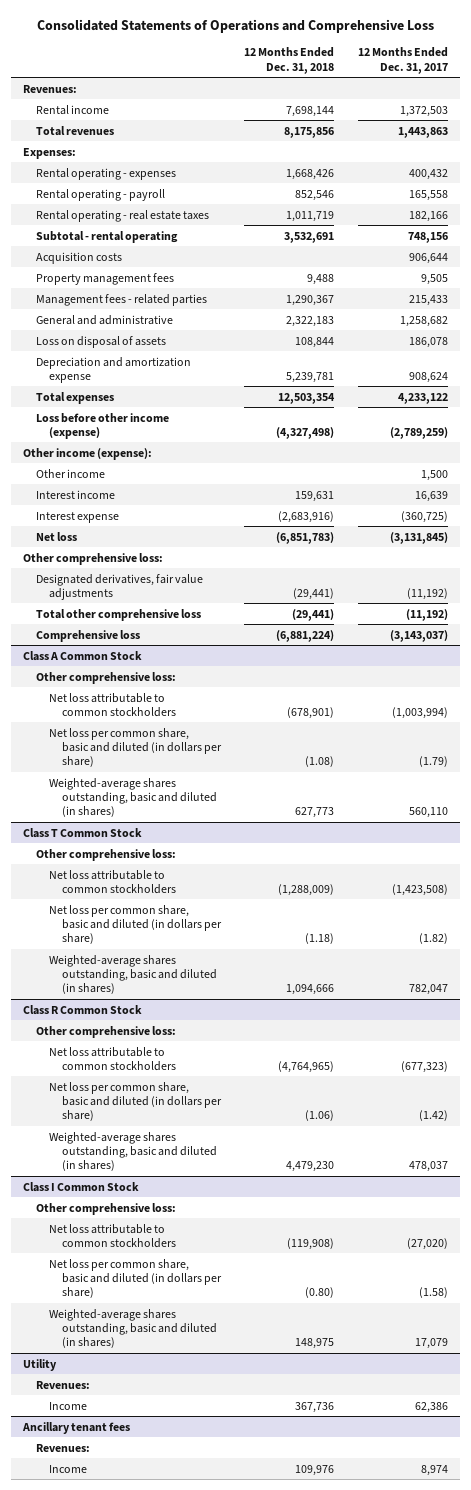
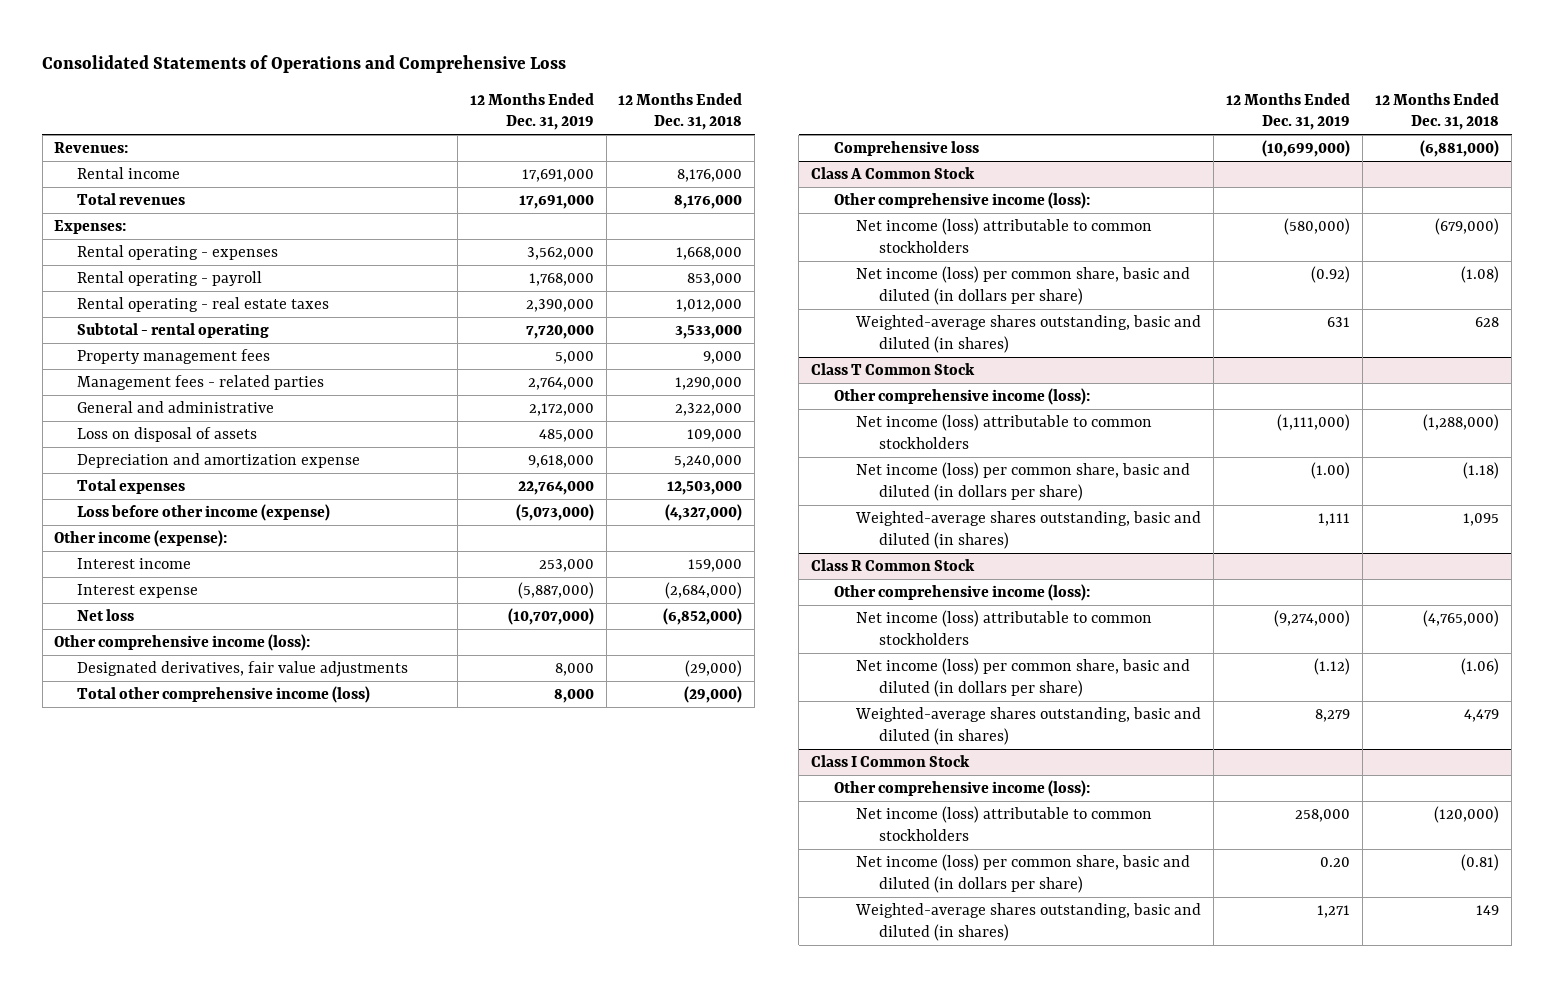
- | 12 Months Ended Dec. 31, 2018 | 12 Months Ended Dec. 31, 2017
+ | 12 Months Ended Dec. 31, 2019 | 12 Months Ended Dec. 31, 2018
- Rental income | 7,698,144 | 1,372,503
- Total revenues | 8,175,856 | 1,443,863
+ Rental income | 17,691,000 | 8,176,000
+ Total revenues | 17,691,000 | 8,176,000
- Rental operating - expenses | 1,668,426 | 400,432
- Rental operating - payroll | 852,546 | 165,558
- Rental operating - real estate taxes | 1,011,719 | 182,166
- Subtotal - rental operating | 3,532,691 | 748,156
- Acquisition costs | | 906,644
- Property management fees | 9,488 | 9,505
- Management fees - related parties | 1,290,367 | 215,433
- General and administrative | 2,322,183 | 1,258,682
- Loss on disposal of assets | 108,844 | 186,078
- Depreciation and amortization expense | 5,239,781 | 908,624
- Total expenses | 12,503,354 | 4,233,122
- Loss before other income (expense) | (4,327,498) | (2,789,259)
+ Rental operating - expenses | 3,562,000 | 1,668,000
+ Rental operating - payroll | 1,768,000 | 853,000
+ Rental operating - real estate taxes | 2,390,000 | 1,012,000
+ Subtotal - rental operating | 7,720,000 | 3,533,000
+ Property management fees | 5,000 | 9,000
+ Management fees - related parties | 2,764,000 | 1,290,000
+ General and administrative | 2,172,000 | 2,322,000
+ Loss on disposal of assets | 485,000 | 109,000
+ Depreciation and amortization expense | 9,618,000 | 5,240,000
+ Total expenses | 22,764,000 | 12,503,000
+ Loss before other income (expense) | (5,073,000) | (4,327,000)
- Other income | | 1,500
- Interest income | 159,631 | 16,639
- Interest expense | (2,683,916) | (360,725)
- Net loss | (6,851,783) | (3,131,845)
- Other comprehensive loss:
- Designated derivatives, fair value adjustments | (29,441) | (11,192)
- Total other comprehensive loss | (29,441) | (11,192)
- Comprehensive loss | (6,881,224) | (3,143,037)
+ Interest income | 253,000 | 159,000
+ Interest expense | (5,887,000) | (2,684,000)
+ Net loss | (10,707,000) | (6,852,000)
+ Other comprehensive income (loss):
+ Designated derivatives, fair value adjustments | 8,000 | (29,000)
+ Total other comprehensive income (loss) | 8,000 | (29,000)
+ Comprehensive loss | (10,699,000) | (6,881,000)
@ Class A Common Stock
- Other comprehensive loss:
- Net loss attributable to common stockholders | (678,901) | (1,003,994)
- Net loss per common share, basic and diluted (in dollars per share) | (1.08) | (1.79)
- Weighted-average shares outstanding, basic and diluted (in shares) | 627,773 | 560,110
+ Other comprehensive income (loss):
+ Net income (loss) attributable to common stockholders | (580,000) | (679,000)
+ Net income (loss) per common share, basic and diluted (in dollars per share) | (0.92) | (1.08)
+ Weighted-average shares outstanding, basic and diluted (in shares) | 631 | 628
@ Class T Common Stock
- Other comprehensive loss:
- Net loss attributable to common stockholders | (1,288,009) | (1,423,508)
- Net loss per common share, basic and diluted (in dollars per share) | (1.18) | (1.82)
- Weighted-average shares outstanding, basic and diluted (in shares) | 1,094,666 | 782,047
+ Other comprehensive income (loss):
+ Net income (loss) attributable to common stockholders | (1,111,000) | (1,288,000)
+ Net income (loss) per common share, basic and diluted (in dollars per share) | (1.00) | (1.18)
+ Weighted-average shares outstanding, basic and diluted (in shares) | 1,111 | 1,095
@ Class R Common Stock
- Other comprehensive loss:
- Net loss attributable to common stockholders | (4,764,965) | (677,323)
- Net loss per common share, basic and diluted (in dollars per share) | (1.06) | (1.42)
- Weighted-average shares outstanding, basic and diluted (in shares) | 4,479,230 | 478,037
+ Other comprehensive income (loss):
+ Net income (loss) attributable to common stockholders | (9,274,000) | (4,765,000)
+ Net income (loss) per common share, basic and diluted (in dollars per share) | (1.12) | (1.06)
+ Weighted-average shares outstanding, basic and diluted (in shares) | 8,279 | 4,479
@ Class I Common Stock
- Other comprehensive loss:
- Net loss attributable to common stockholders | (119,908) | (27,020)
- Net loss per common share, basic and diluted (in dollars per share) | (0.80) | (1.58)
- Weighted-average shares outstanding, basic and diluted (in shares) | 148,975 | 17,079
- Utility
- Revenues:
- Income | 367,736 | 62,386
- Ancillary tenant fees
- Revenues:
- Income | 109,976 | 8,974
@ Class I Common Stock
+ Other comprehensive income (loss):
+ Net income (loss) attributable to common stockholders | 258,000 | (120,000)
+ Net income (loss) per common share, basic and diluted (in dollars per share) | 0.20 | (0.81)
+ Weighted-average shares outstanding, basic and diluted (in shares) | 1,271 | 149

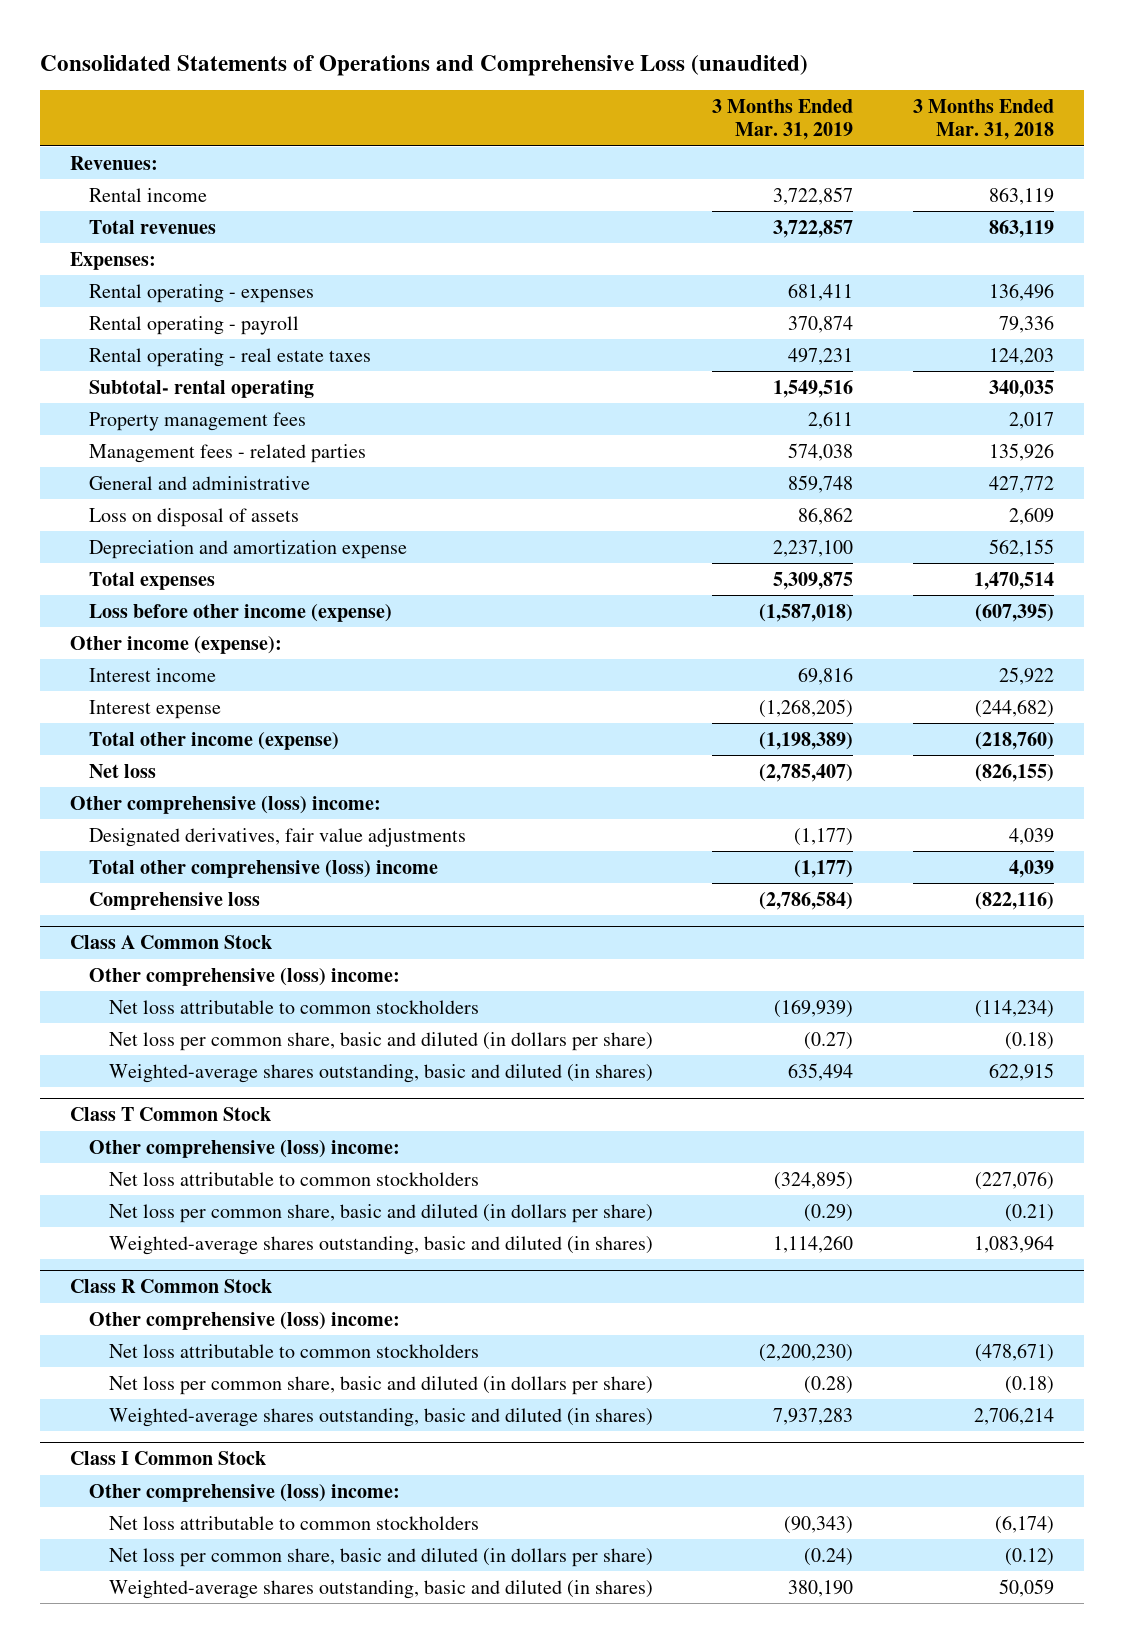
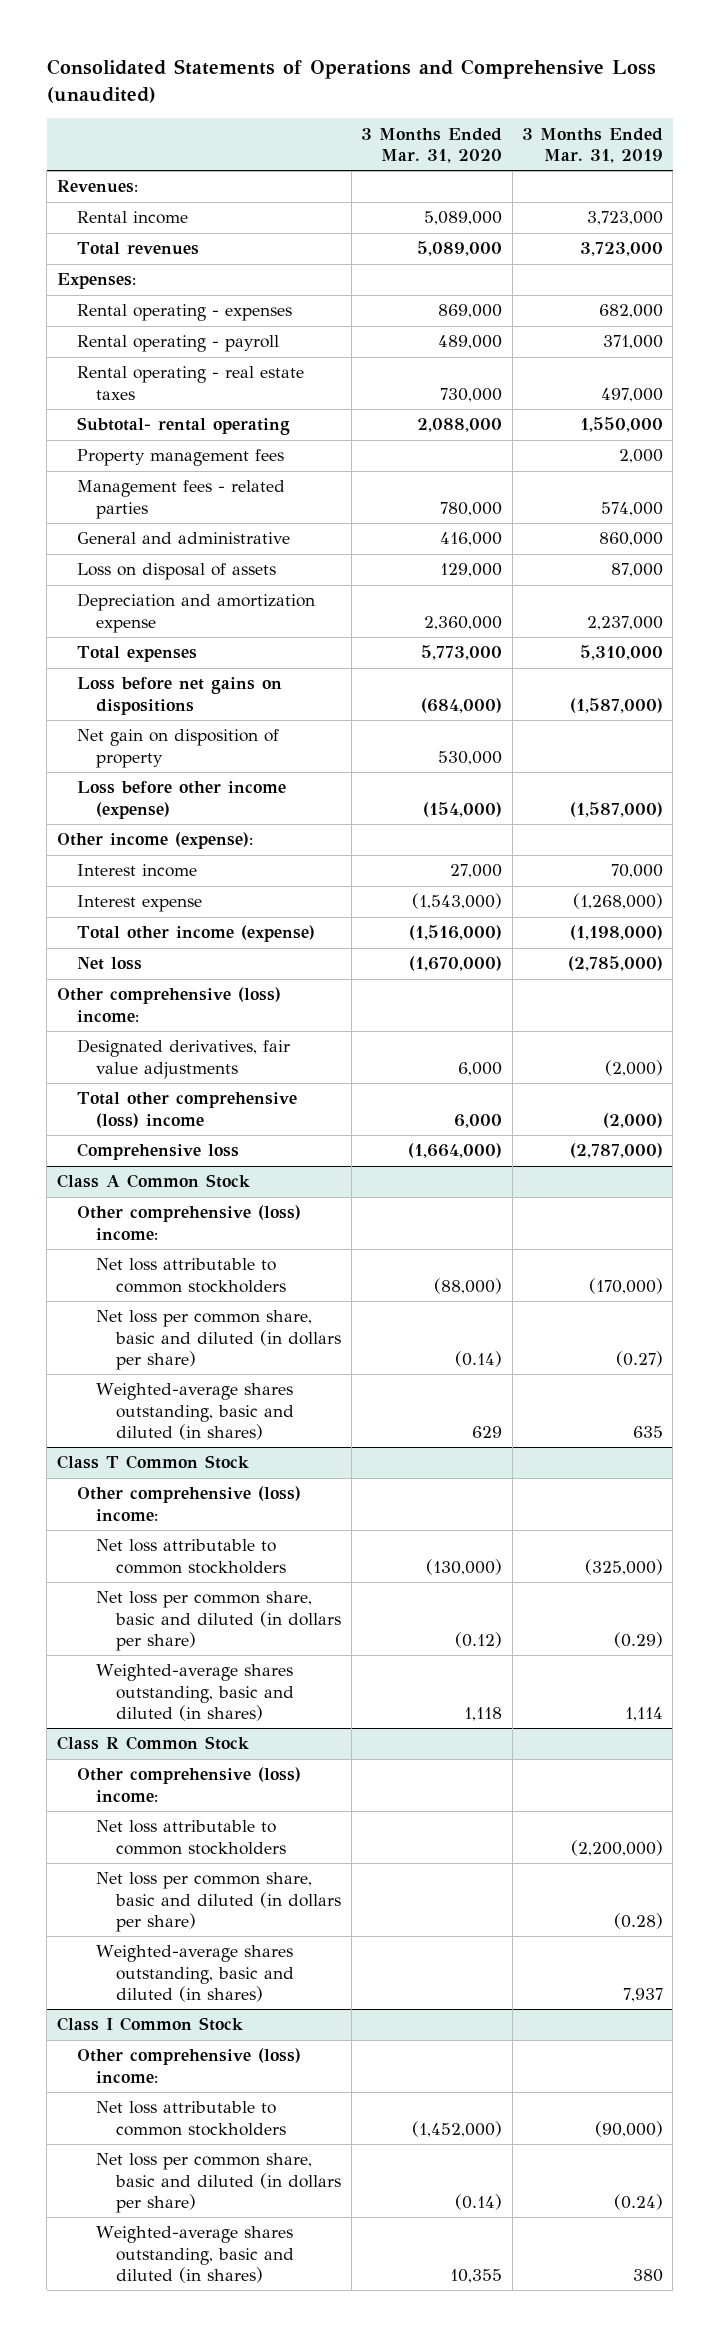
- | 3 Months Ended Mar. 31, 2019 | 3 Months Ended Mar. 31, 2018
+ | 3 Months Ended Mar. 31, 2020 | 3 Months Ended Mar. 31, 2019
- Rental income | 3,722,857 | 863,119
- Total revenues | 3,722,857 | 863,119
+ Rental income | 5,089,000 | 3,723,000
+ Total revenues | 5,089,000 | 3,723,000
- Rental operating - expenses | 681,411 | 136,496
- Rental operating - payroll | 370,874 | 79,336
- Rental operating - real estate taxes | 497,231 | 124,203
- Subtotal- rental operating | 1,549,516 | 340,035
- Property management fees | 2,611 | 2,017
- Management fees - related parties | 574,038 | 135,926
- General and administrative | 859,748 | 427,772
- Loss on disposal of assets | 86,862 | 2,609
- Depreciation and amortization expense | 2,237,100 | 562,155
- Total expenses | 5,309,875 | 1,470,514
- Loss before other income (expense) | (1,587,018) | (607,395)
+ Rental operating - expenses | 869,000 | 682,000
+ Rental operating - payroll | 489,000 | 371,000
+ Rental operating - real estate taxes | 730,000 | 497,000
+ Subtotal- rental operating | 2,088,000 | 1,550,000
+ Property management fees | | 2,000
+ Management fees - related parties | 780,000 | 574,000
+ General and administrative | 416,000 | 860,000
+ Loss on disposal of assets | 129,000 | 87,000
+ Depreciation and amortization expense | 2,360,000 | 2,237,000
+ Total expenses | 5,773,000 | 5,310,000
+ Loss before net gains on dispositions | (684,000) | (1,587,000)
+ Net gain on disposition of property | 530,000 |
+ Loss before other income (expense) | (154,000) | (1,587,000)
- Interest income | 69,816 | 25,922
- Interest expense | (1,268,205) | (244,682)
- Total other income (expense) | (1,198,389) | (218,760)
- Net loss | (2,785,407) | (826,155)
+ Interest income | 27,000 | 70,000
+ Interest expense | (1,543,000) | (1,268,000)
+ Total other income (expense) | (1,516,000) | (1,198,000)
+ Net loss | (1,670,000) | (2,785,000)
- Designated derivatives, fair value adjustments | (1,177) | 4,039
- Total other comprehensive (loss) income | (1,177) | 4,039
- Comprehensive loss | (2,786,584) | (822,116)
+ Designated derivatives, fair value adjustments | 6,000 | (2,000)
+ Total other comprehensive (loss) income | 6,000 | (2,000)
+ Comprehensive loss | (1,664,000) | (2,787,000)
@ Class A Common Stock
- Net loss attributable to common stockholders | (169,939) | (114,234)
+ Net loss attributable to common stockholders | (88,000) | (170,000)
- Weighted-average shares outstanding, basic and diluted (in shares) | 635,494 | 622,915
+ Weighted-average shares outstanding, basic and diluted (in shares) | 629 | 635
@ Class T Common Stock
- Net loss attributable to common stockholders | (324,895) | (227,076)
+ Net loss attributable to common stockholders | (130,000) | (325,000)
- Weighted-average shares outstanding, basic and diluted (in shares) | 1,114,260 | 1,083,964
+ Weighted-average shares outstanding, basic and diluted (in shares) | 1,118 | 1,114
@ Class R Common Stock
- Net loss attributable to common stockholders | (2,200,230) | (478,671)
+ Net loss attributable to common stockholders | | (2,200,000)
- Weighted-average shares outstanding, basic and diluted (in shares) | 7,937,283 | 2,706,214
+ Weighted-average shares outstanding, basic and diluted (in shares) | | 7,937
@ Class I Common Stock
- Net loss attributable to common stockholders | (90,343) | (6,174)
+ Net loss attributable to common stockholders | (1,452,000) | (90,000)
- Weighted-average shares outstanding, basic and diluted (in shares) | 380,190 | 50,059
+ Weighted-average shares outstanding, basic and diluted (in shares) | 10,355 | 380

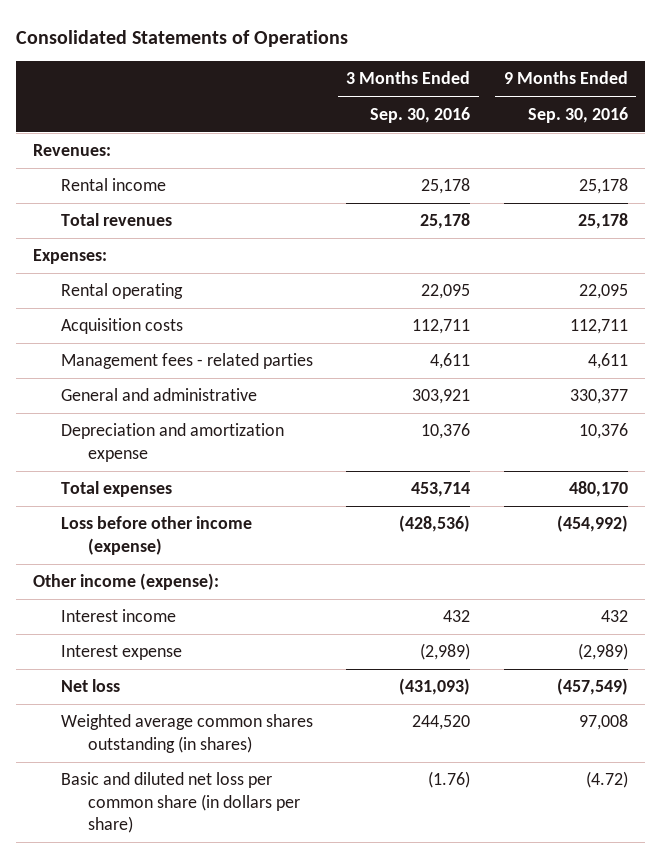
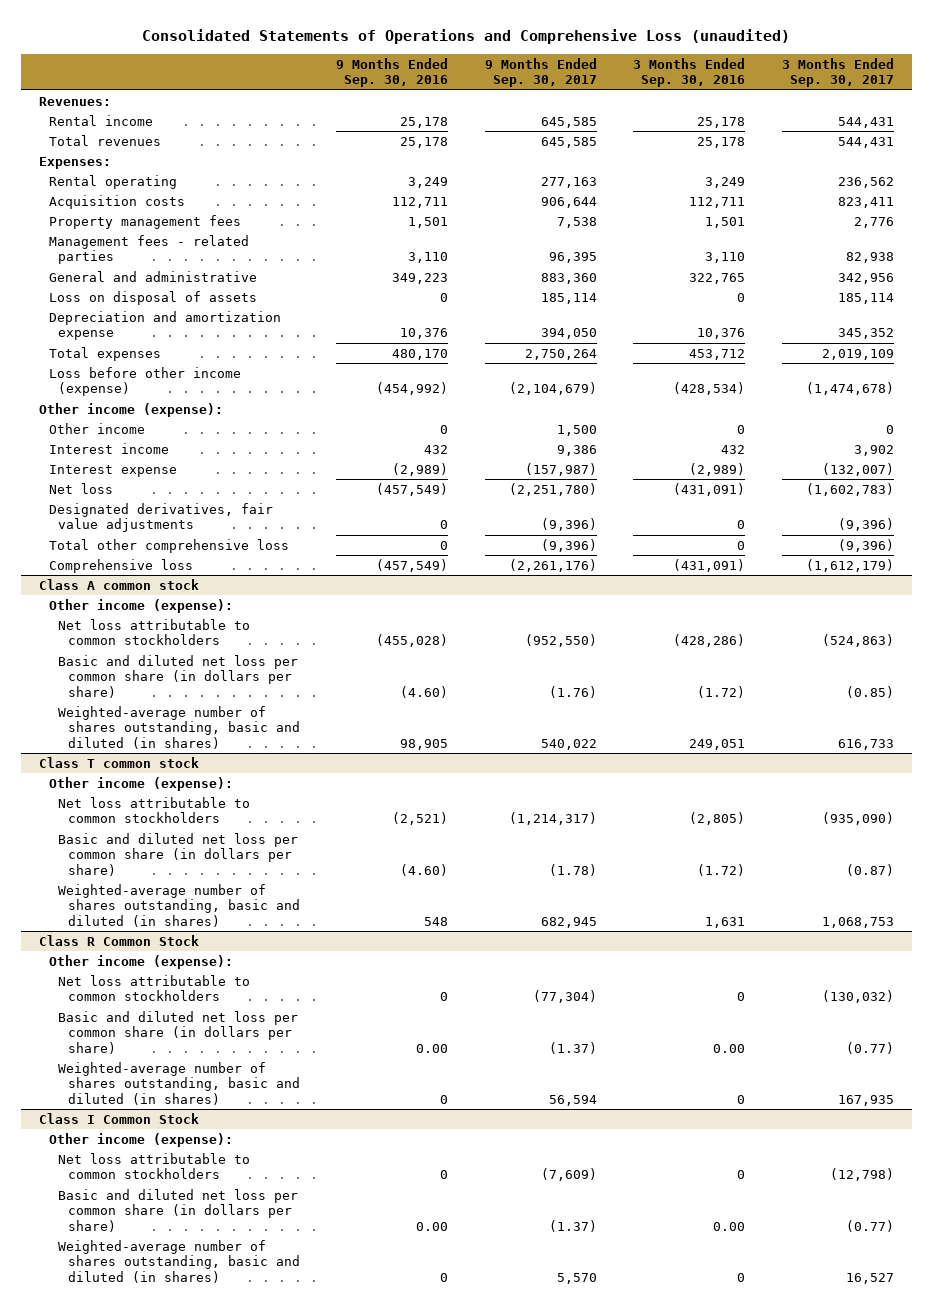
- Consolidated Statements of Operations
+ Consolidated Statements of Operations and Comprehensive Loss (unaudited)
- | 3 Months Ended Sep. 30, 2016 | 9 Months Ended Sep. 30, 2016
+ | 9 Months Ended Sep. 30, 2016 | 9 Months Ended Sep. 30, 2017 | 3 Months Ended Sep. 30, 2016 | 3 Months Ended Sep. 30, 2017
- Rental operating | 22,095 | 22,095
+ Rental operating | 3,249 | 277,163 | 3,249 | 236,562
- Management fees - related parties | 4,611 | 4,611
- General and administrative | 303,921 | 330,377
+ Property management fees | 1,501 | 7,538 | 1,501 | 2,776
+ Management fees - related parties | 3,110 | 96,395 | 3,110 | 82,938
+ General and administrative | 349,223 | 883,360 | 322,765 | 342,956
+ Loss on disposal of assets | 0 | 185,114 | 0 | 185,114
- Total expenses | 453,714 | 480,170
- Loss before other income (expense) | (428,536) | (454,992)
+ Total expenses | 480,170 | 2,750,264 | 453,712 | 2,019,109
+ Loss before other income (expense) | (454,992) | (2,104,679) | (428,534) | (1,474,678)
+ Other income | 0 | 1,500 | 0 | 0
- Net loss | (431,093) | (457,549)
- Weighted average common shares outstanding (in shares) | 244,520 | 97,008
- Basic and diluted net loss per common share (in dollars per share) | (1.76) | (4.72)
+ Net loss | (457,549) | (2,251,780) | (431,091) | (1,602,783)
+ Designated derivatives, fair value adjustments | 0 | (9,396) | 0 | (9,396)
+ Total other comprehensive loss | 0 | (9,396) | 0 | (9,396)
+ Comprehensive loss | (457,549) | (2,261,176) | (431,091) | (1,612,179)
+ Class A common stock
+ Other income (expense):
+ Net loss attributable to common stockholders | (455,028) | (952,550) | (428,286) | (524,863)
+ Basic and diluted net loss per common share (in dollars per share) | (4.60) | (1.76) | (1.72) | (0.85)
+ Weighted-average number of shares outstanding, basic and diluted (in shares) | 98,905 | 540,022 | 249,051 | 616,733
+ Class T common stock
+ Other income (expense):
+ Net loss attributable to common stockholders | (2,521) | (1,214,317) | (2,805) | (935,090)
+ Basic and diluted net loss per common share (in dollars per share) | (4.60) | (1.78) | (1.72) | (0.87)
+ Weighted-average number of shares outstanding, basic and diluted (in shares) | 548 | 682,945 | 1,631 | 1,068,753
+ Class R Common Stock
+ Other income (expense):
+ Net loss attributable to common stockholders | 0 | (77,304) | 0 | (130,032)
+ Basic and diluted net loss per common share (in dollars per share) | 0.00 | (1.37) | 0.00 | (0.77)
+ Weighted-average number of shares outstanding, basic and diluted (in shares) | 0 | 56,594 | 0 | 167,935
+ Class I Common Stock
+ Other income (expense):
+ Net loss attributable to common stockholders | 0 | (7,609) | 0 | (12,798)
+ Basic and diluted net loss per common share (in dollars per share) | 0.00 | (1.37) | 0.00 | (0.77)
+ Weighted-average number of shares outstanding, basic and diluted (in shares) | 0 | 5,570 | 0 | 16,527

